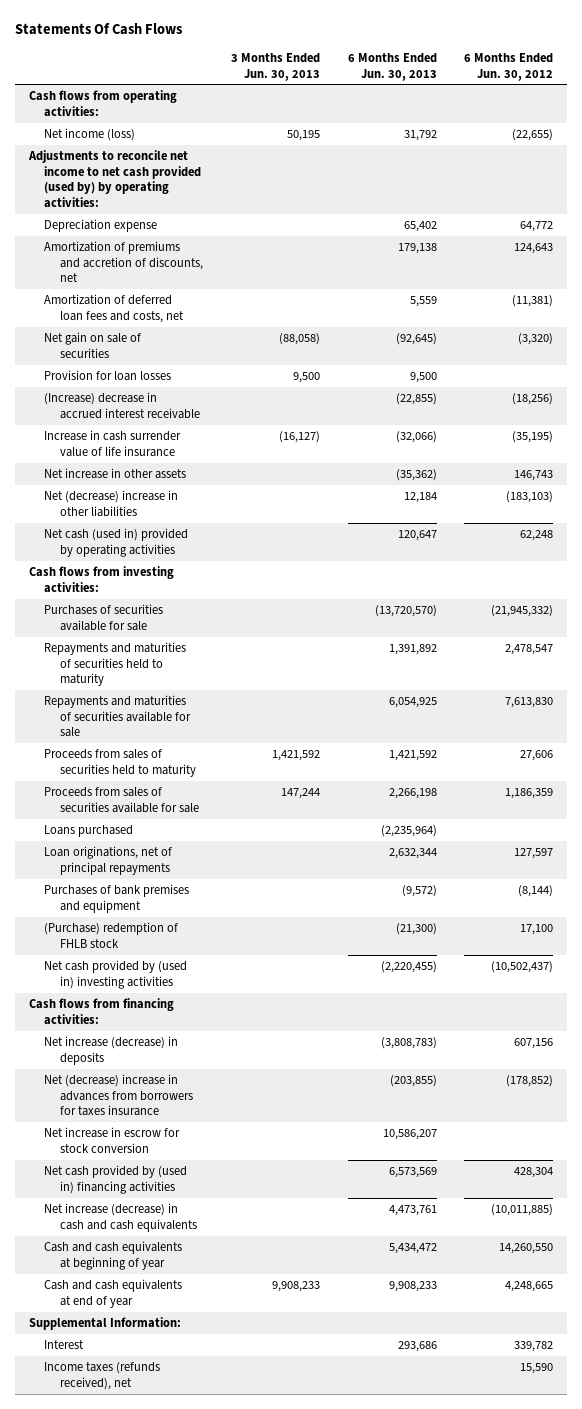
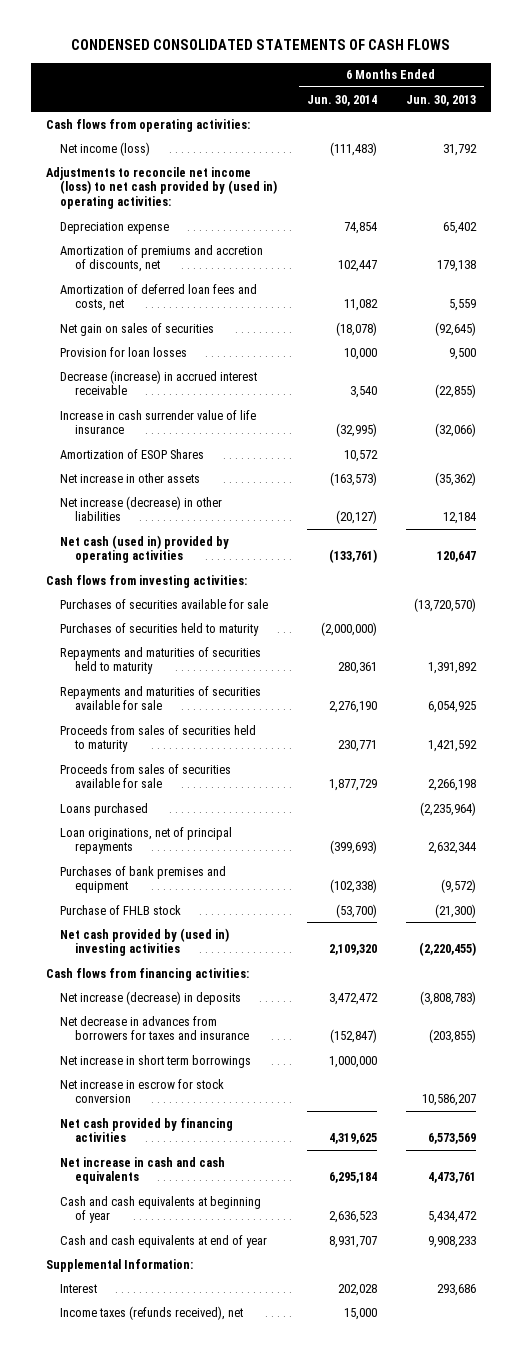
- Statements Of Cash Flows
+ CONDENSED CONSOLIDATED STATEMENTS OF CASH FLOWS
- | 3 Months Ended Jun. 30, 2013 | 6 Months Ended Jun. 30, 2013 | 6 Months Ended Jun. 30, 2012
+ | 6 Months Ended Jun. 30, 2014 | 6 Months Ended Jun. 30, 2013
- Adjustments to reconcile net income to net cash provided (used by) by operating activities:
+ Adjustments to reconcile net income (loss) to net cash provided by (used in) operating activities:
- Net gain on sale of securities | (88,058) | (92,645) | (3,320)
+ Net gain on sales of securities | (18,078) | (92,645)
- (Increase) decrease in accrued interest receivable | | (22,855) | (18,256)
+ Decrease (increase) in accrued interest receivable | 3,540 | (22,855)
+ Amortization of ESOP Shares | 10,572 |
- Net (decrease) increase in other liabilities | | 12,184 | (183,103)
+ Net increase (decrease) in other liabilities | (20,127) | 12,184
+ Purchases of securities held to maturity | (2,000,000) |
- (Purchase) redemption of FHLB stock | | (21,300) | 17,100
+ Purchase of FHLB stock | (53,700) | (21,300)
- Net (decrease) increase in advances from borrowers for taxes insurance | | (203,855) | (178,852)
+ Net decrease in advances from borrowers for taxes and insurance | (152,847) | (203,855)
+ Net increase in short term borrowings | 1,000,000 |
- Net cash provided by (used in) financing activities | | 6,573,569 | 428,304
- Net increase (decrease) in cash and cash equivalents | | 4,473,761 | (10,011,885)
+ Net cash provided by financing activities | 4,319,625 | 6,573,569
+ Net increase in cash and cash equivalents | 6,295,184 | 4,473,761

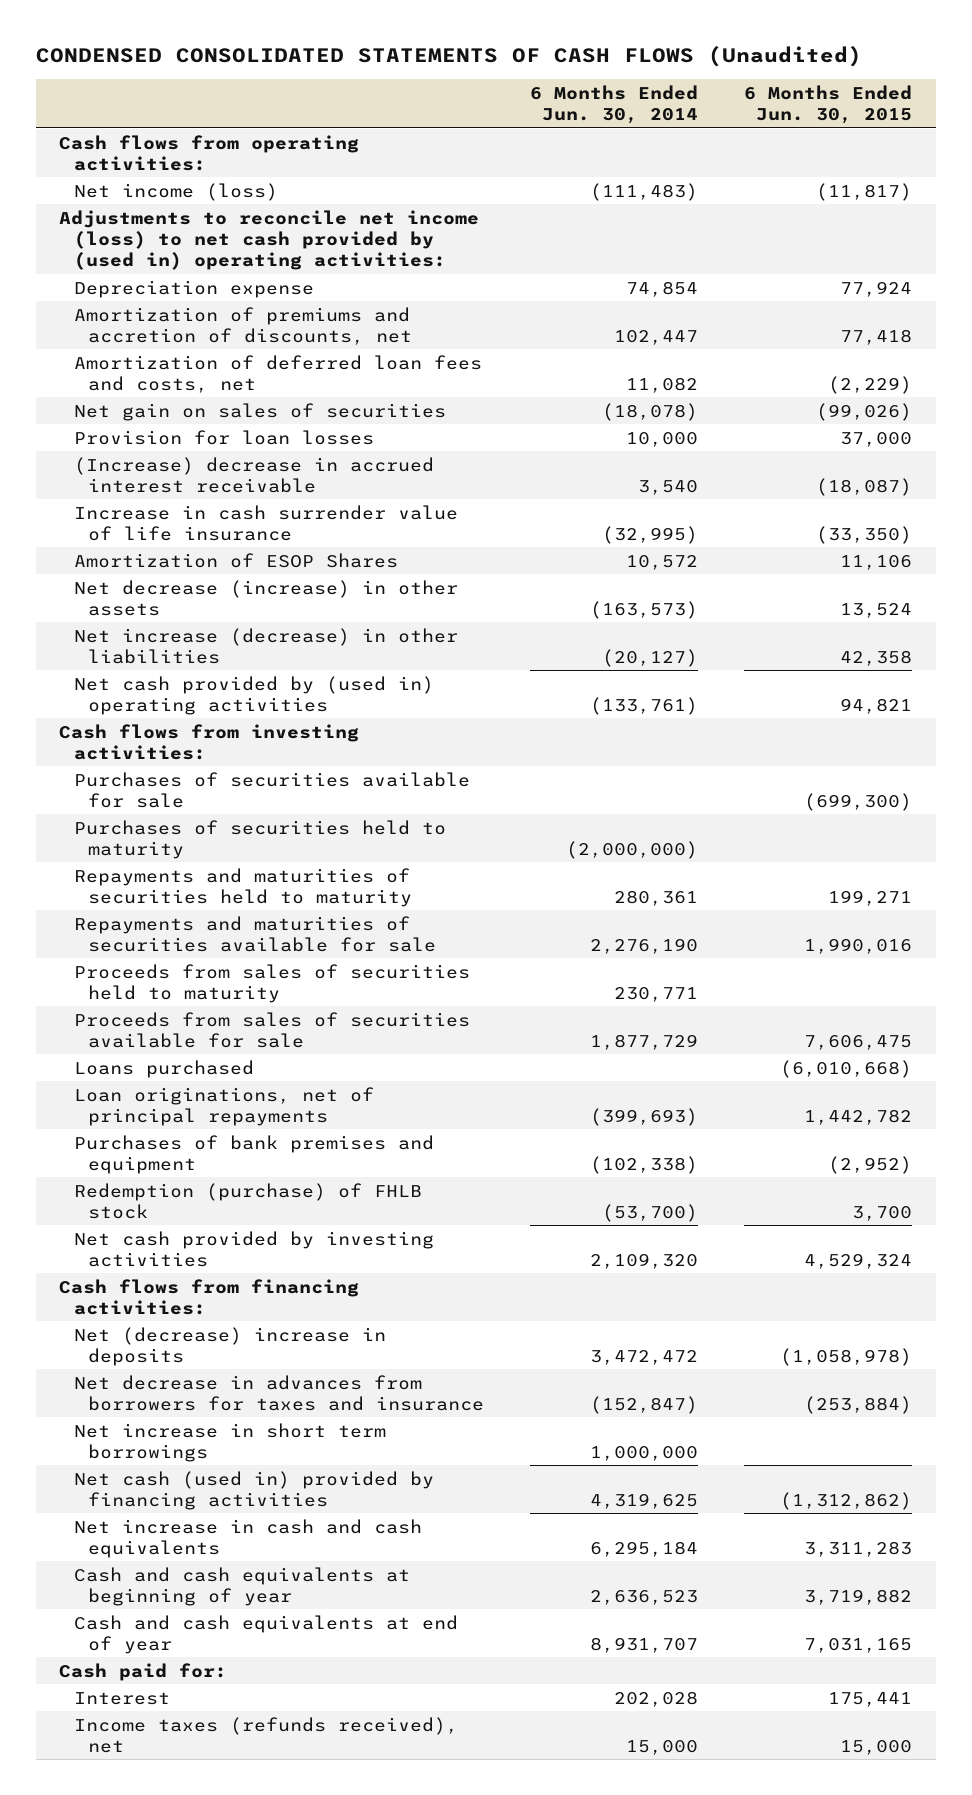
- CONDENSED CONSOLIDATED STATEMENTS OF CASH FLOWS
+ CONDENSED CONSOLIDATED STATEMENTS OF CASH FLOWS (Unaudited)
- | 6 Months Ended Jun. 30, 2014 | 6 Months Ended Jun. 30, 2013
+ | 6 Months Ended Jun. 30, 2014 | 6 Months Ended Jun. 30, 2015
- Decrease (increase) in accrued interest receivable | 3,540 | (22,855)
+ (Increase) decrease in accrued interest receivable | 3,540 | (18,087)
- Net increase in other assets | (163,573) | (35,362)
+ Net decrease (increase) in other assets | (163,573) | 13,524
- Net cash (used in) provided by operating activities | (133,761) | 120,647
+ Net cash provided by (used in) operating activities | (133,761) | 94,821
- Purchase of FHLB stock | (53,700) | (21,300)
- Net cash provided by (used in) investing activities | 2,109,320 | (2,220,455)
+ Redemption (purchase) of FHLB stock | (53,700) | 3,700
+ Net cash provided by investing activities | 2,109,320 | 4,529,324
- Net increase (decrease) in deposits | 3,472,472 | (3,808,783)
+ Net (decrease) increase in deposits | 3,472,472 | (1,058,978)
- Net increase in escrow for stock conversion | | 10,586,207
- Net cash provided by financing activities | 4,319,625 | 6,573,569
+ Net cash (used in) provided by financing activities | 4,319,625 | (1,312,862)
- Supplemental Information:
+ Cash paid for:

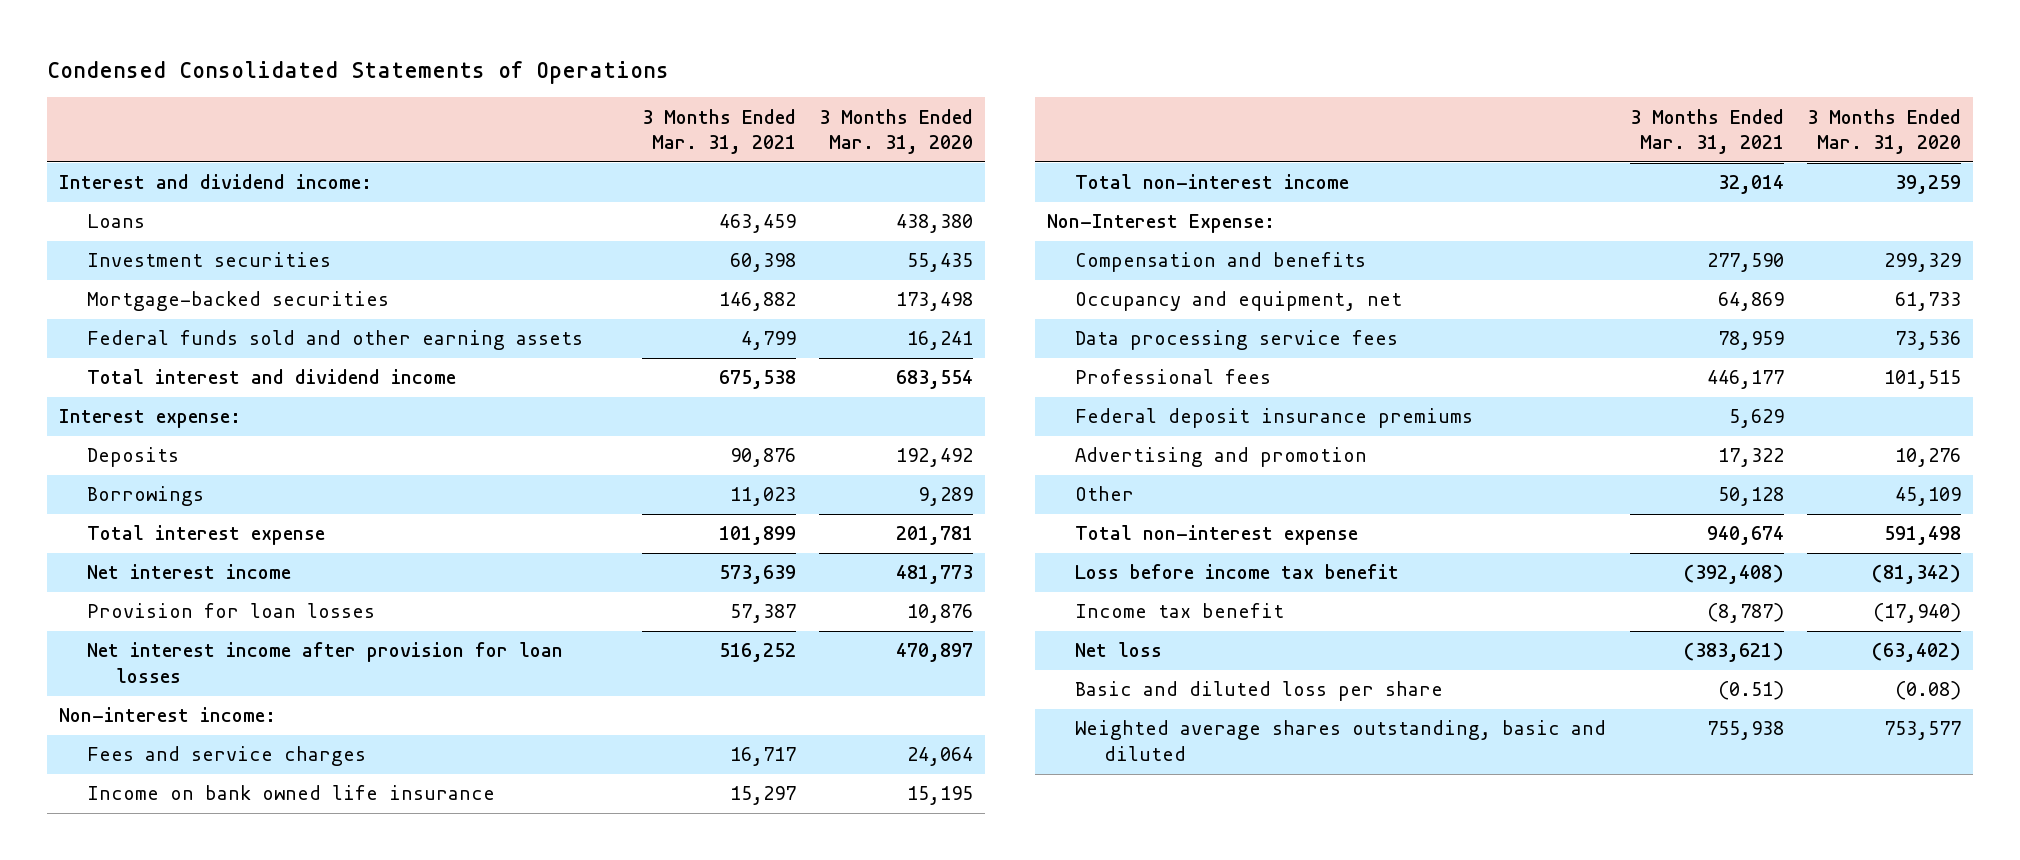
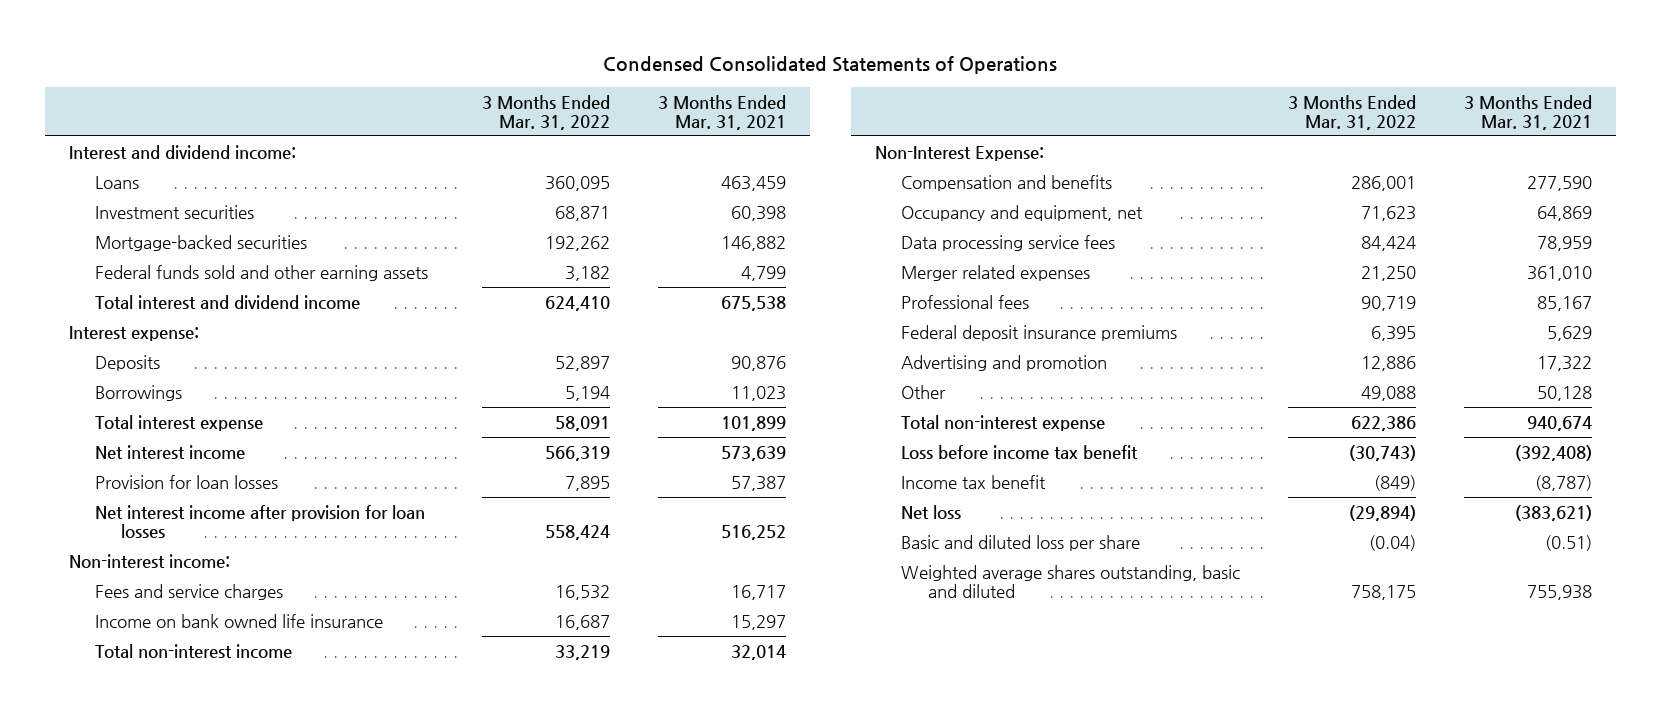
- | 3 Months Ended Mar. 31, 2021 | 3 Months Ended Mar. 31, 2020
+ | 3 Months Ended Mar. 31, 2022 | 3 Months Ended Mar. 31, 2021
- Professional fees | 446,177 | 101,515
+ Merger related expenses | 21,250 | 361,010
+ Professional fees | 90,719 | 85,167

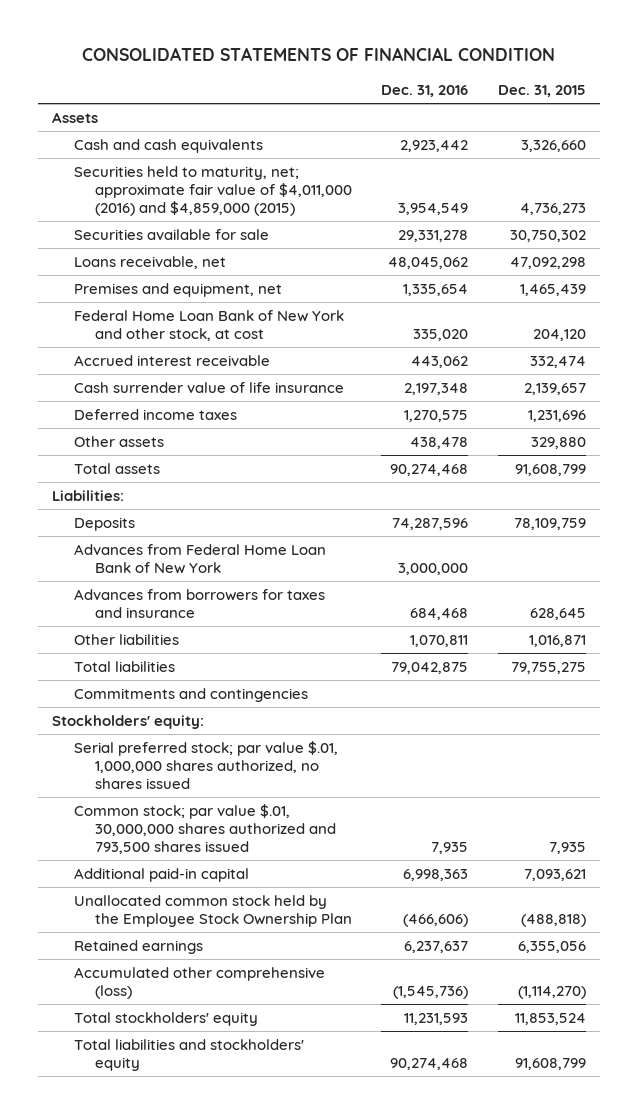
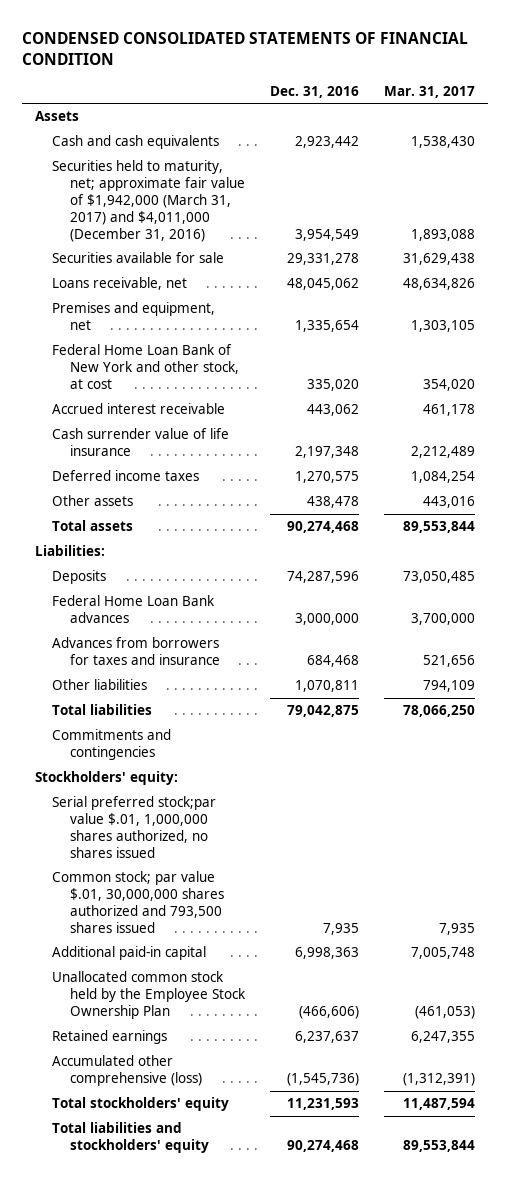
- CONSOLIDATED STATEMENTS OF FINANCIAL CONDITION
+ CONDENSED CONSOLIDATED STATEMENTS OF FINANCIAL CONDITION
- | Dec. 31, 2016 | Dec. 31, 2015
+ | Dec. 31, 2016 | Mar. 31, 2017
- Securities held to maturity, net; approximate fair value of $4,011,000 (2016) and $4,859,000 (2015) | 3,954,549 | 4,736,273
+ Securities held to maturity, net; approximate fair value of $1,942,000 (March 31, 2017) and $4,011,000 (December 31, 2016) | 3,954,549 | 1,893,088
- Advances from Federal Home Loan Bank of New York | 3,000,000 |
+ Federal Home Loan Bank advances | 3,000,000 | 3,700,000
- Serial preferred stock; par value $.01, 1,000,000 shares authorized, no shares issued
+ Serial preferred stock;par value $.01, 1,000,000 shares authorized, no shares issued

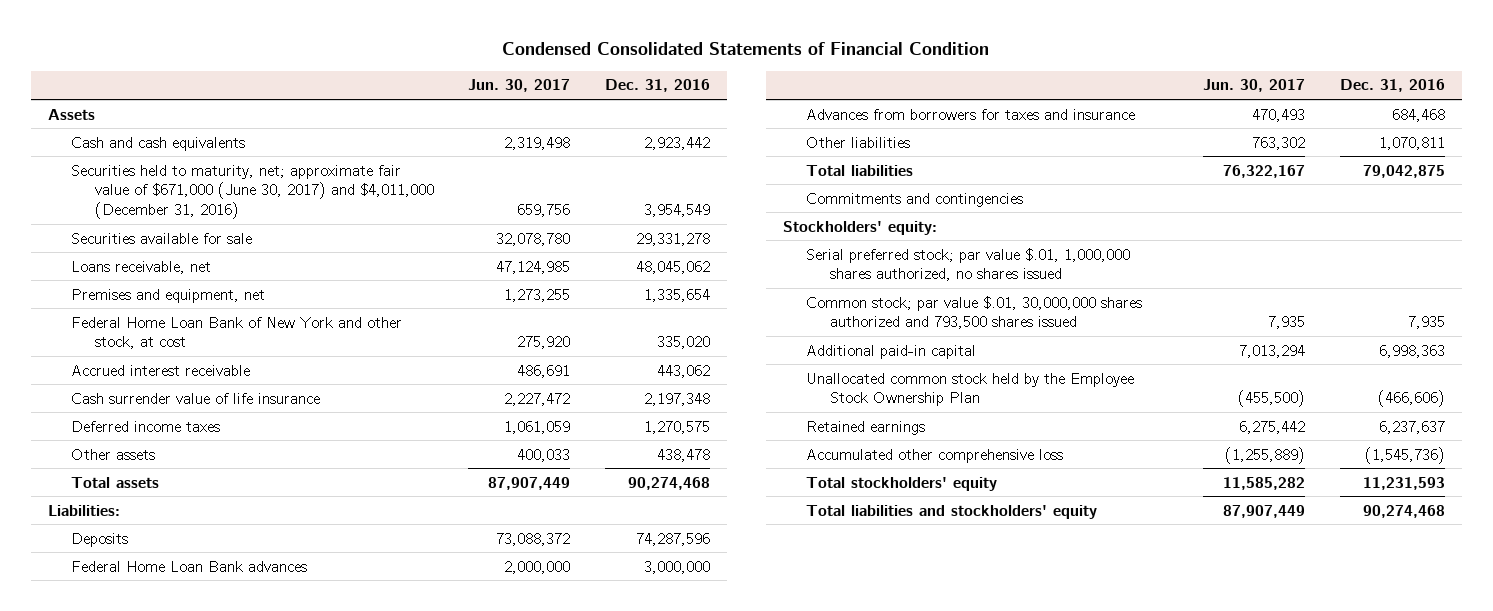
- CONDENSED CONSOLIDATED STATEMENTS OF FINANCIAL CONDITION
+ Condensed Consolidated Statements of Financial Condition
- | Dec. 31, 2016 | Mar. 31, 2017
+ | Jun. 30, 2017 | Dec. 31, 2016
- Securities held to maturity, net; approximate fair value of $1,942,000 (March 31, 2017) and $4,011,000 (December 31, 2016) | 3,954,549 | 1,893,088
+ Securities held to maturity, net; approximate fair value of $671,000 (June 30, 2017) and $4,011,000 (December 31, 2016) | 659,756 | 3,954,549
- Serial preferred stock;par value $.01, 1,000,000 shares authorized, no shares issued
+ Serial preferred stock; par value $.01, 1,000,000 shares authorized, no shares issued
- Accumulated other comprehensive (loss) | (1,545,736) | (1,312,391)
+ Accumulated other comprehensive loss | (1,255,889) | (1,545,736)

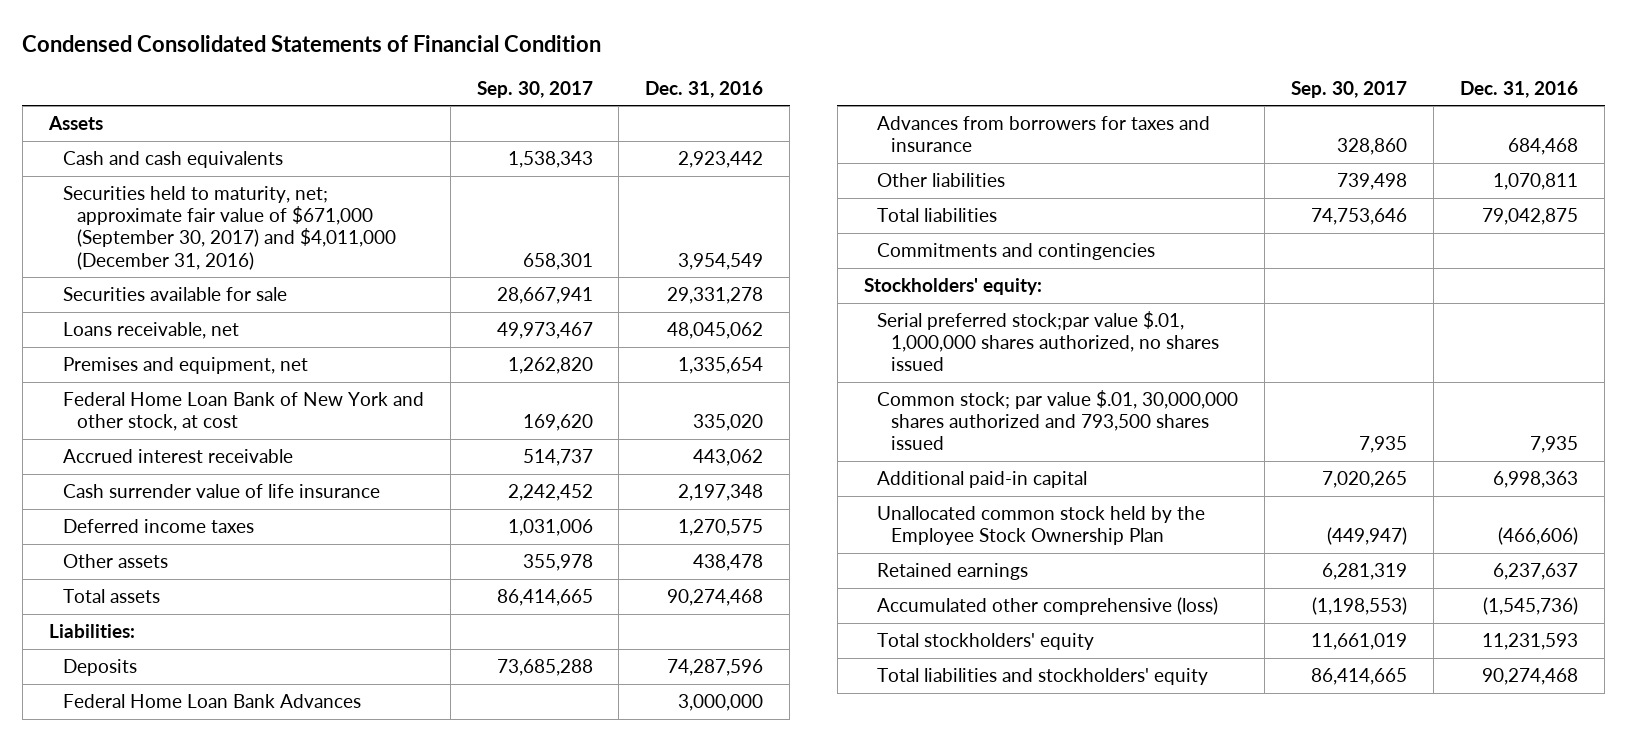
- | Jun. 30, 2017 | Dec. 31, 2016
+ | Sep. 30, 2017 | Dec. 31, 2016
- Securities held to maturity, net; approximate fair value of $671,000 (June 30, 2017) and $4,011,000 (December 31, 2016) | 659,756 | 3,954,549
+ Securities held to maturity, net; approximate fair value of $671,000 (September 30, 2017) and $4,011,000 (December 31, 2016) | 658,301 | 3,954,549
- Federal Home Loan Bank advances | 2,000,000 | 3,000,000
+ Federal Home Loan Bank Advances | | 3,000,000
- Serial preferred stock; par value $.01, 1,000,000 shares authorized, no shares issued
+ Serial preferred stock;par value $.01, 1,000,000 shares authorized, no shares issued
- Accumulated other comprehensive loss | (1,255,889) | (1,545,736)
+ Accumulated other comprehensive (loss) | (1,198,553) | (1,545,736)

